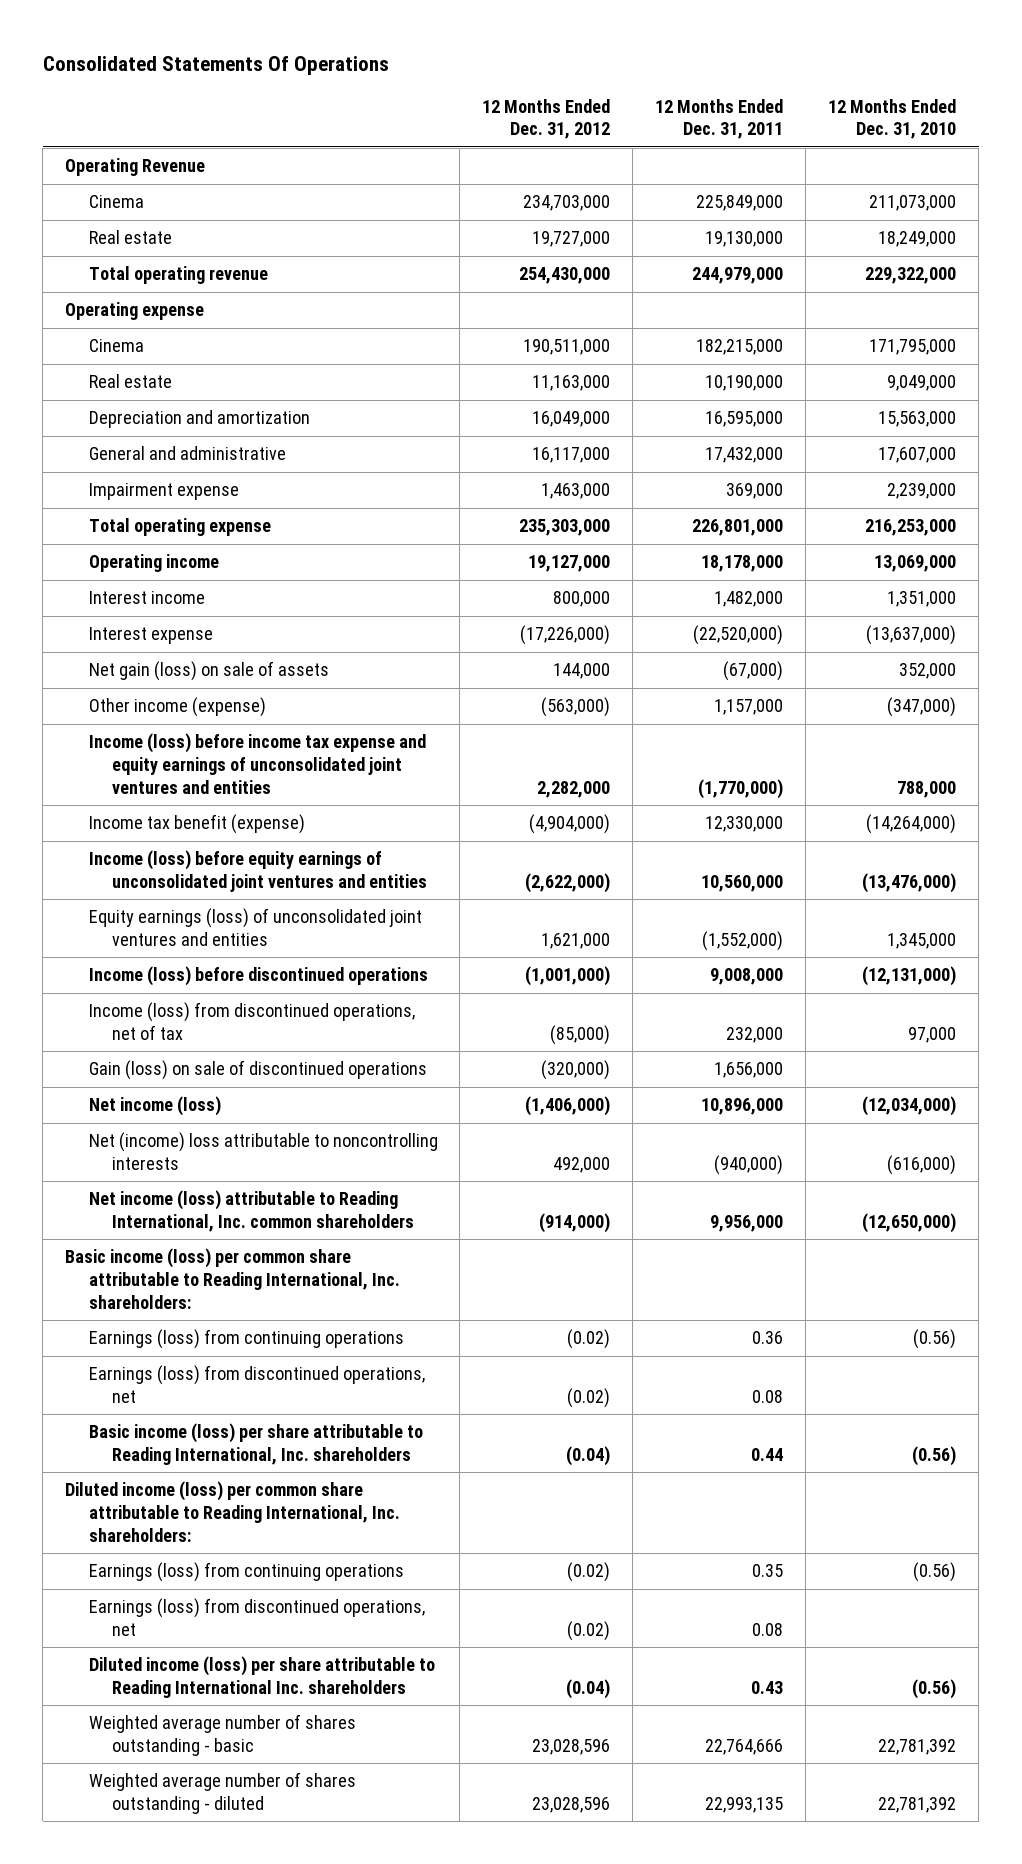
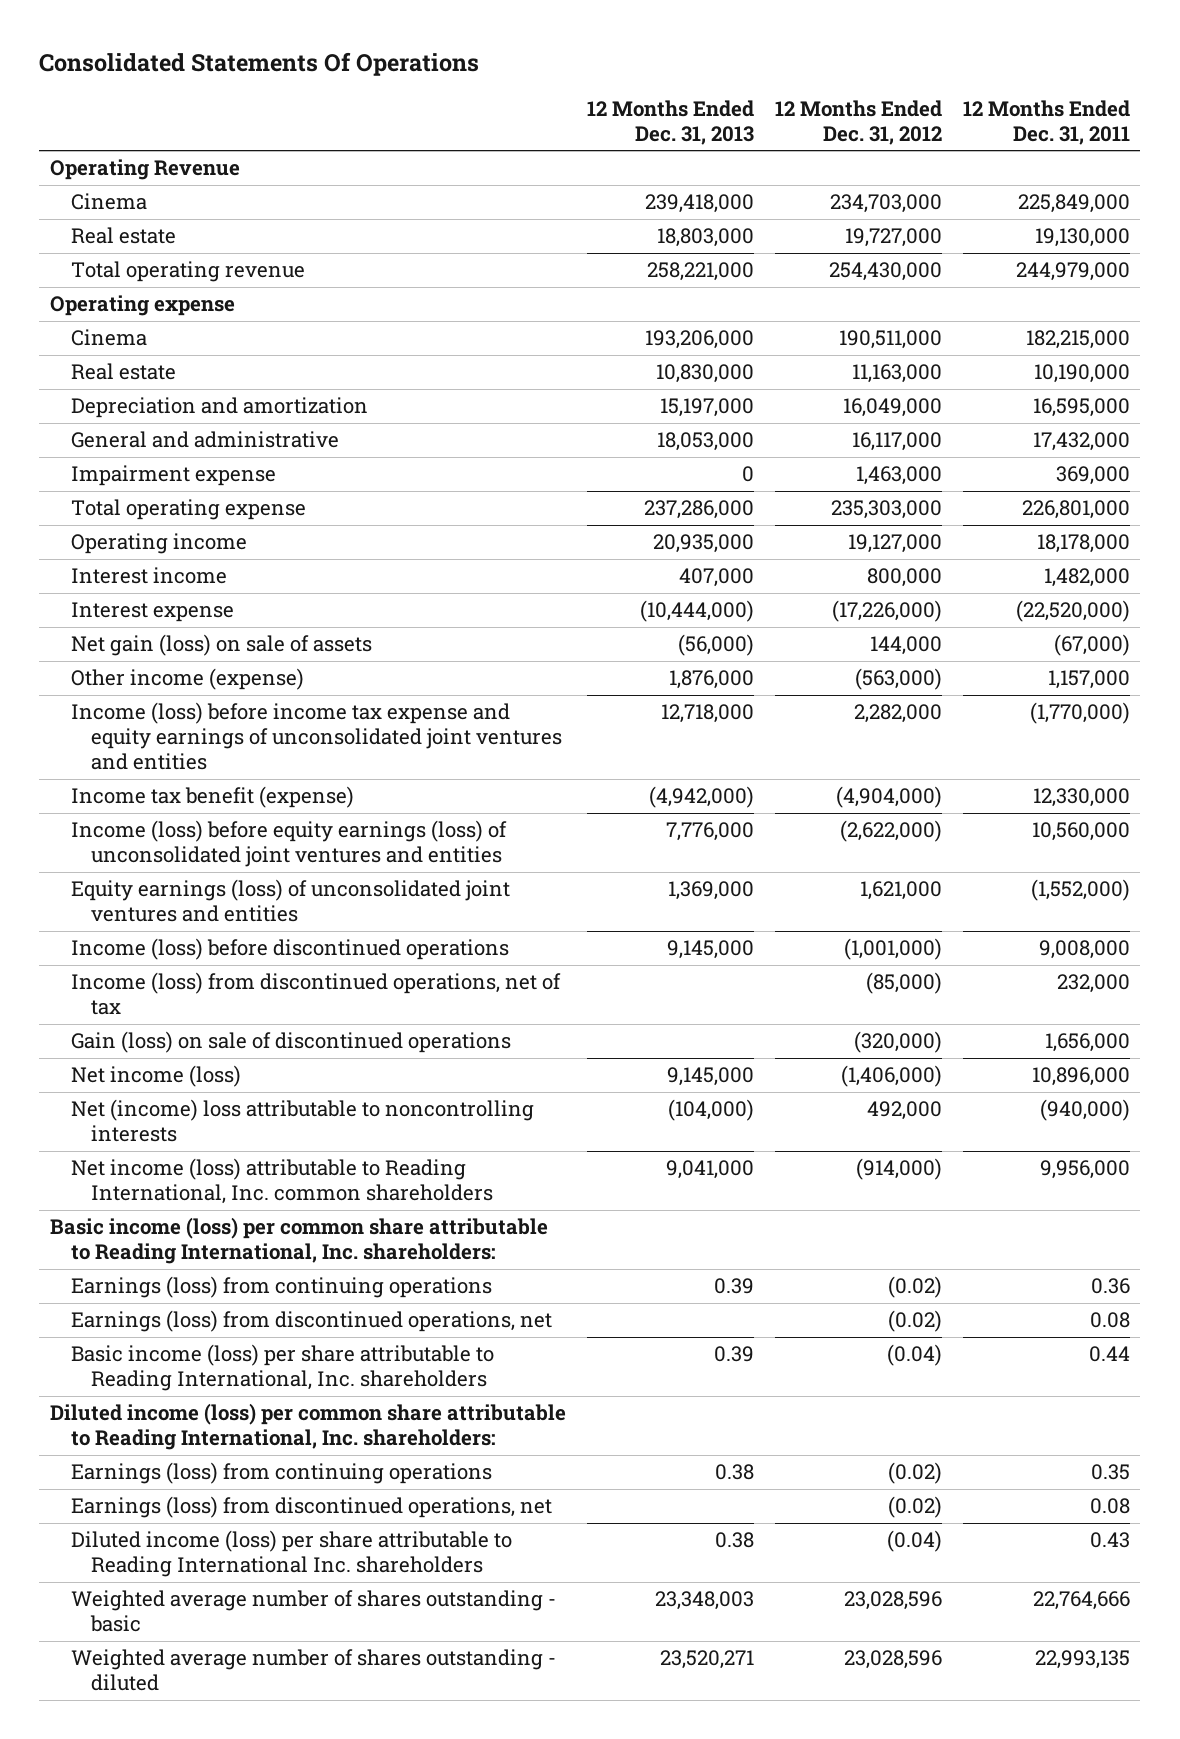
- | 12 Months Ended Dec. 31, 2012 | 12 Months Ended Dec. 31, 2011 | 12 Months Ended Dec. 31, 2010
+ | 12 Months Ended Dec. 31, 2013 | 12 Months Ended Dec. 31, 2012 | 12 Months Ended Dec. 31, 2011
- Income (loss) before equity earnings of unconsolidated joint ventures and entities | (2,622,000) | 10,560,000 | (13,476,000)
+ Income (loss) before equity earnings (loss) of unconsolidated joint ventures and entities | 7,776,000 | (2,622,000) | 10,560,000

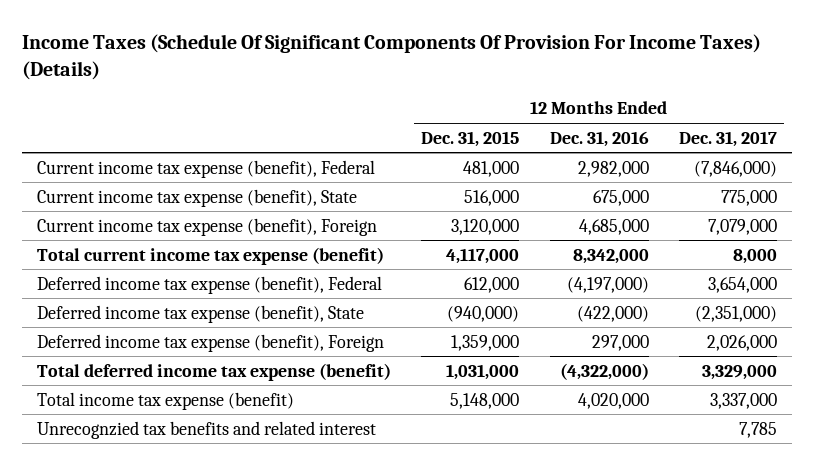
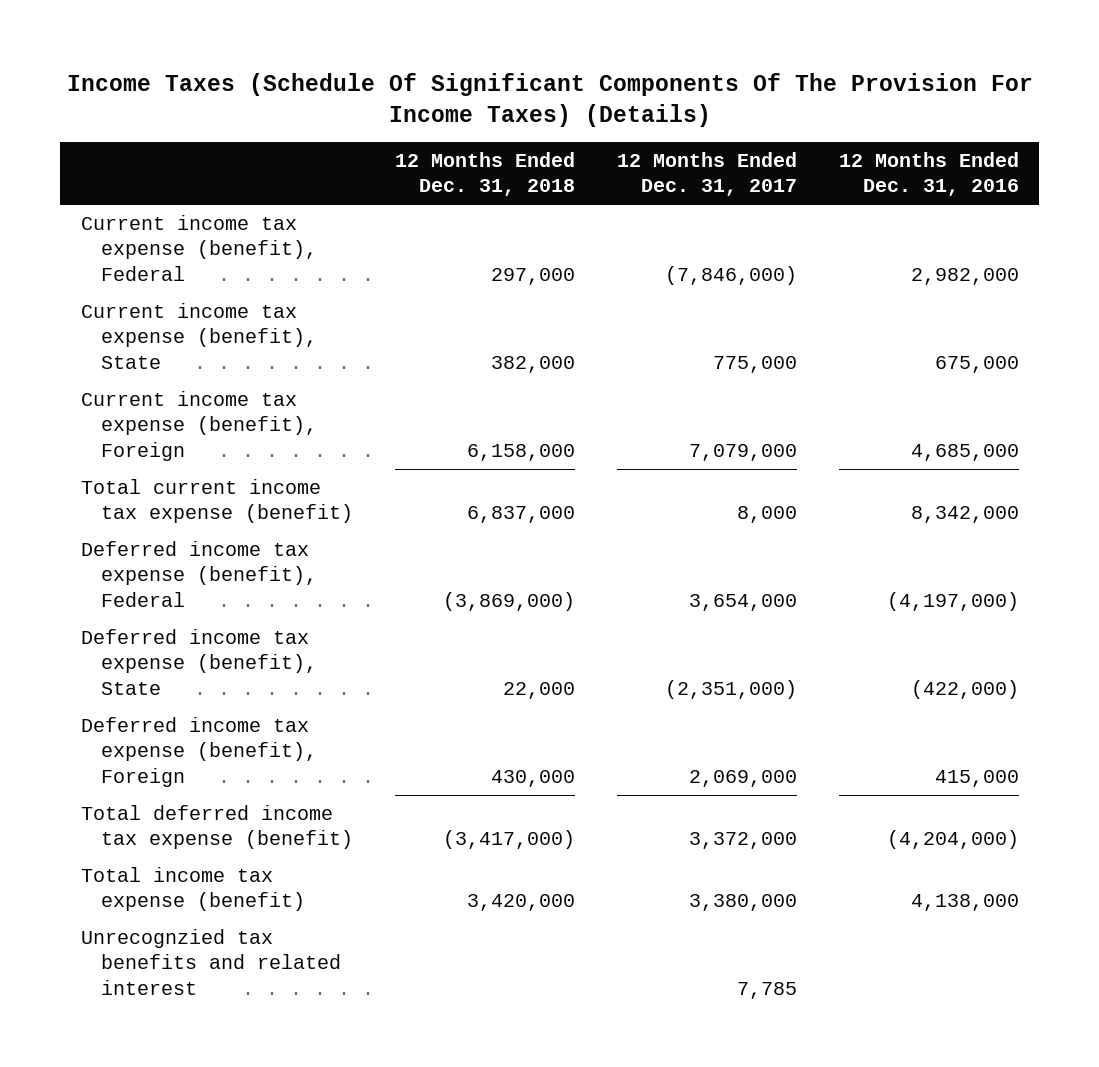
- Income Taxes (Schedule Of Significant Components Of Provision For Income Taxes) (Details)
+ Income Taxes (Schedule Of Significant Components Of The Provision For Income Taxes) (Details)
- | 12 Months Ended Dec. 31, 2015 | 12 Months Ended Dec. 31, 2016 | 12 Months Ended Dec. 31, 2017
+ | 12 Months Ended Dec. 31, 2018 | 12 Months Ended Dec. 31, 2017 | 12 Months Ended Dec. 31, 2016
- Deferred income tax expense (benefit), Foreign | 1,359,000 | 297,000 | 2,026,000
- Total deferred income tax expense (benefit) | 1,031,000 | (4,322,000) | 3,329,000
- Total income tax expense (benefit) | 5,148,000 | 4,020,000 | 3,337,000
+ Deferred income tax expense (benefit), Foreign | 430,000 | 2,069,000 | 415,000
+ Total deferred income tax expense (benefit) | (3,417,000) | 3,372,000 | (4,204,000)
+ Total income tax expense (benefit) | 3,420,000 | 3,380,000 | 4,138,000

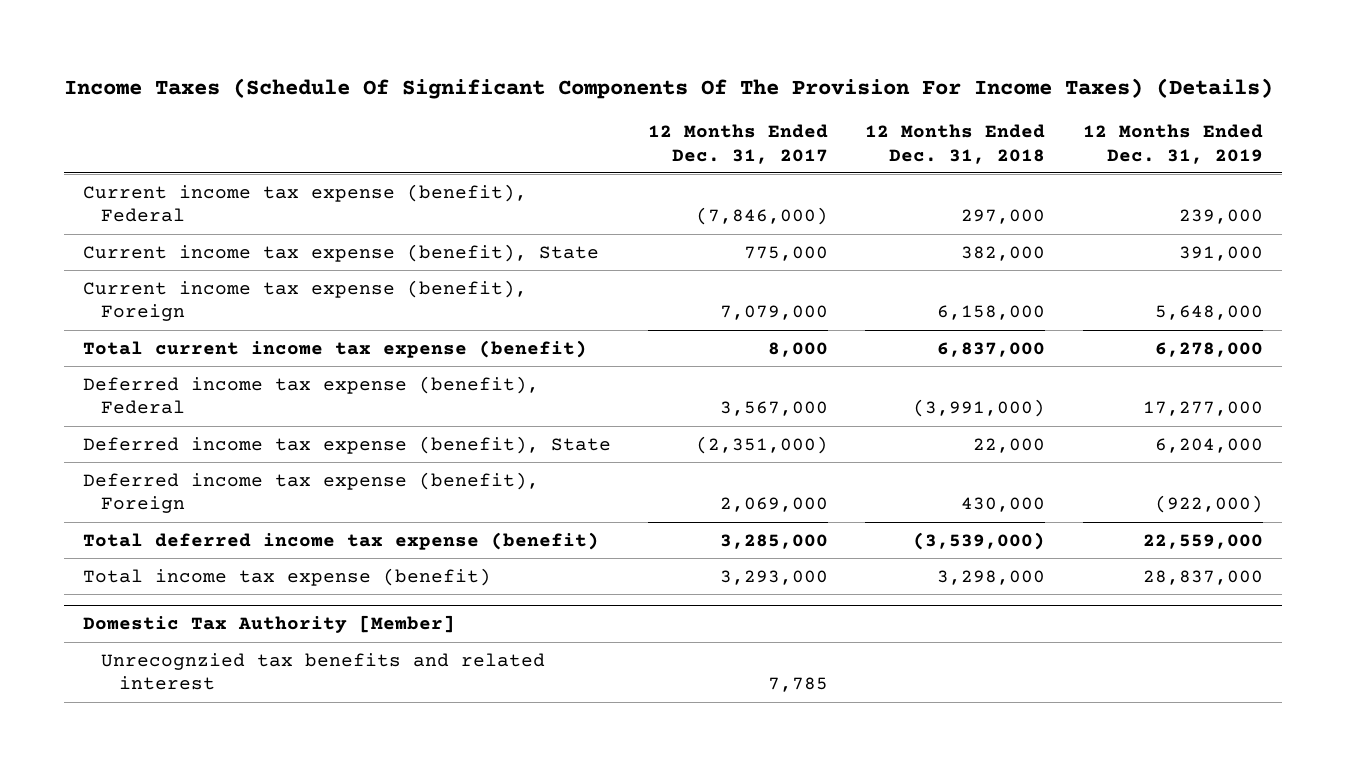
- | 12 Months Ended Dec. 31, 2018 | 12 Months Ended Dec. 31, 2017 | 12 Months Ended Dec. 31, 2016
+ | 12 Months Ended Dec. 31, 2017 | 12 Months Ended Dec. 31, 2018 | 12 Months Ended Dec. 31, 2019
- Deferred income tax expense (benefit), Federal | (3,869,000) | 3,654,000 | (4,197,000)
+ Deferred income tax expense (benefit), Federal | 3,567,000 | (3,991,000) | 17,277,000
- Total deferred income tax expense (benefit) | (3,417,000) | 3,372,000 | (4,204,000)
- Total income tax expense (benefit) | 3,420,000 | 3,380,000 | 4,138,000
+ Total deferred income tax expense (benefit) | 3,285,000 | (3,539,000) | 22,559,000
+ Total income tax expense (benefit) | 3,293,000 | 3,298,000 | 28,837,000
+ Domestic Tax Authority [Member]

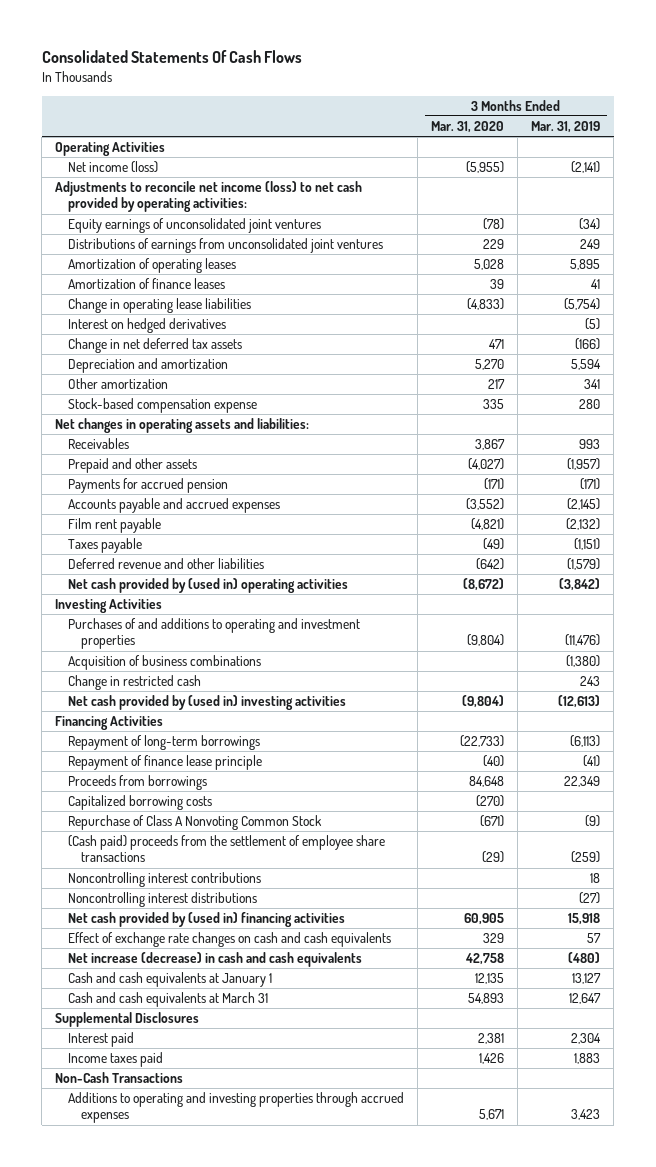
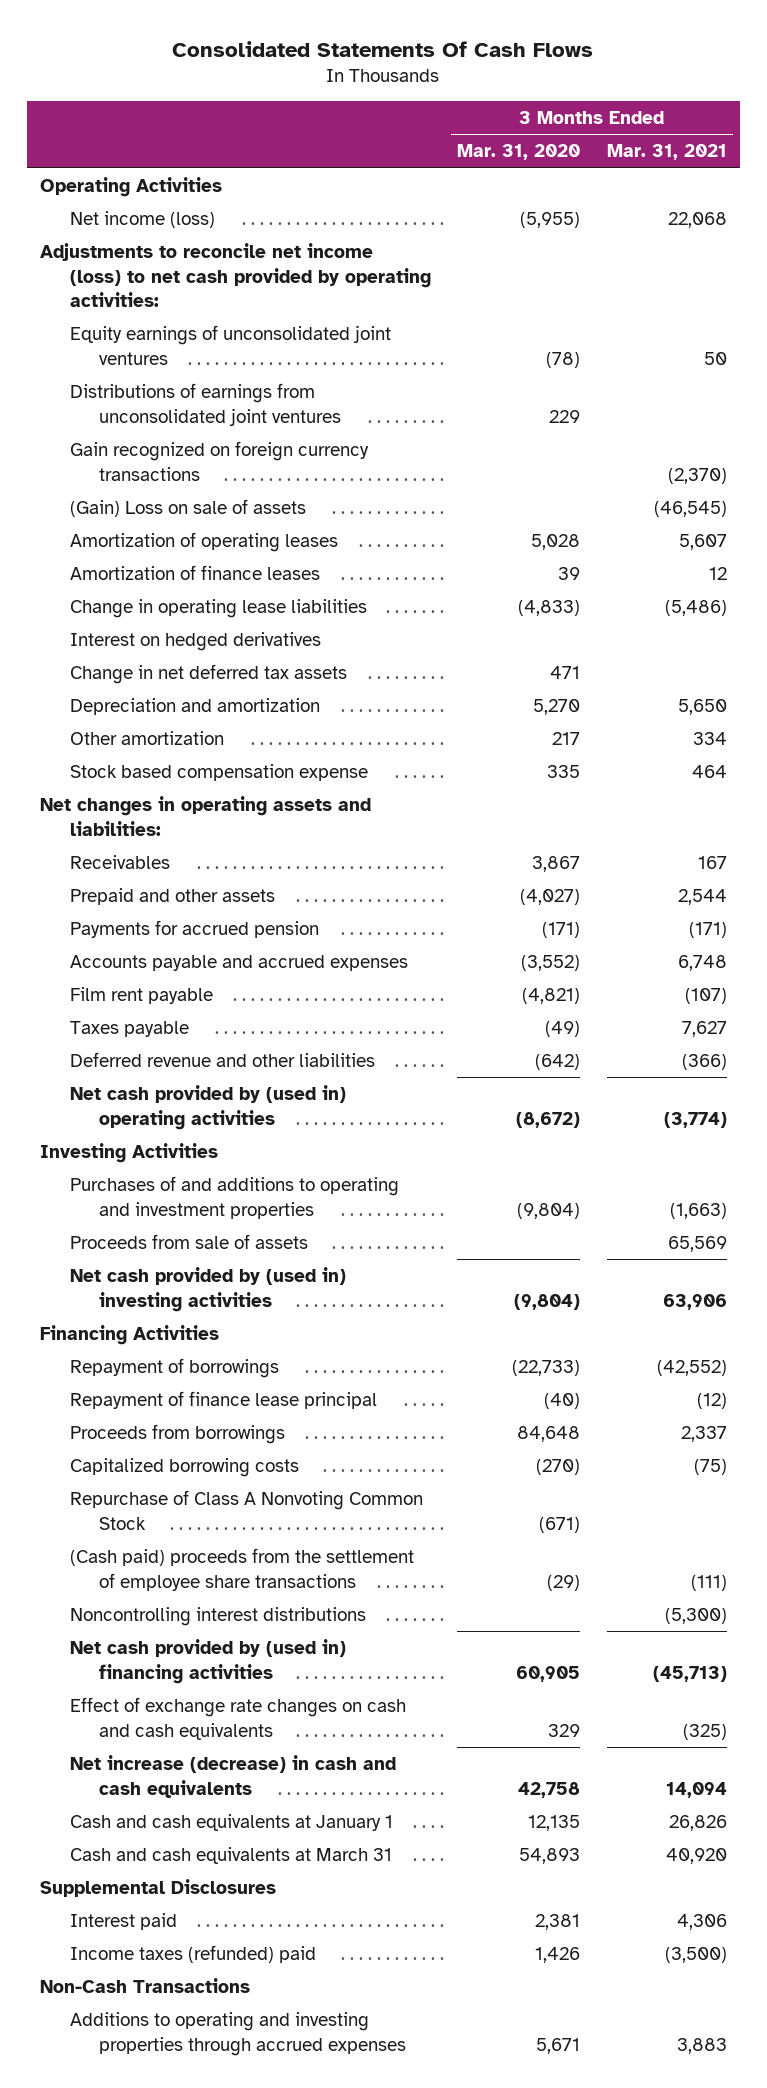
- | 3 Months Ended Mar. 31, 2020 | 3 Months Ended Mar. 31, 2019
+ | 3 Months Ended Mar. 31, 2020 | 3 Months Ended Mar. 31, 2021
+ Gain recognized on foreign currency transactions | | (2,370)
+ (Gain) Loss on sale of assets | | (46,545)
- Stock-based compensation expense | 335 | 280
+ Stock based compensation expense | 335 | 464
- Acquisition of business combinations | | (1,380)
- Change in restricted cash | | 243
+ Proceeds from sale of assets | | 65,569
- Repayment of long-term borrowings | (22,733) | (6,113)
- Repayment of finance lease principle | (40) | (41)
+ Repayment of borrowings | (22,733) | (42,552)
+ Repayment of finance lease principal | (40) | (12)
- Noncontrolling interest contributions | | 18
- Income taxes paid | 1,426 | 1,883
+ Income taxes (refunded) paid | 1,426 | (3,500)

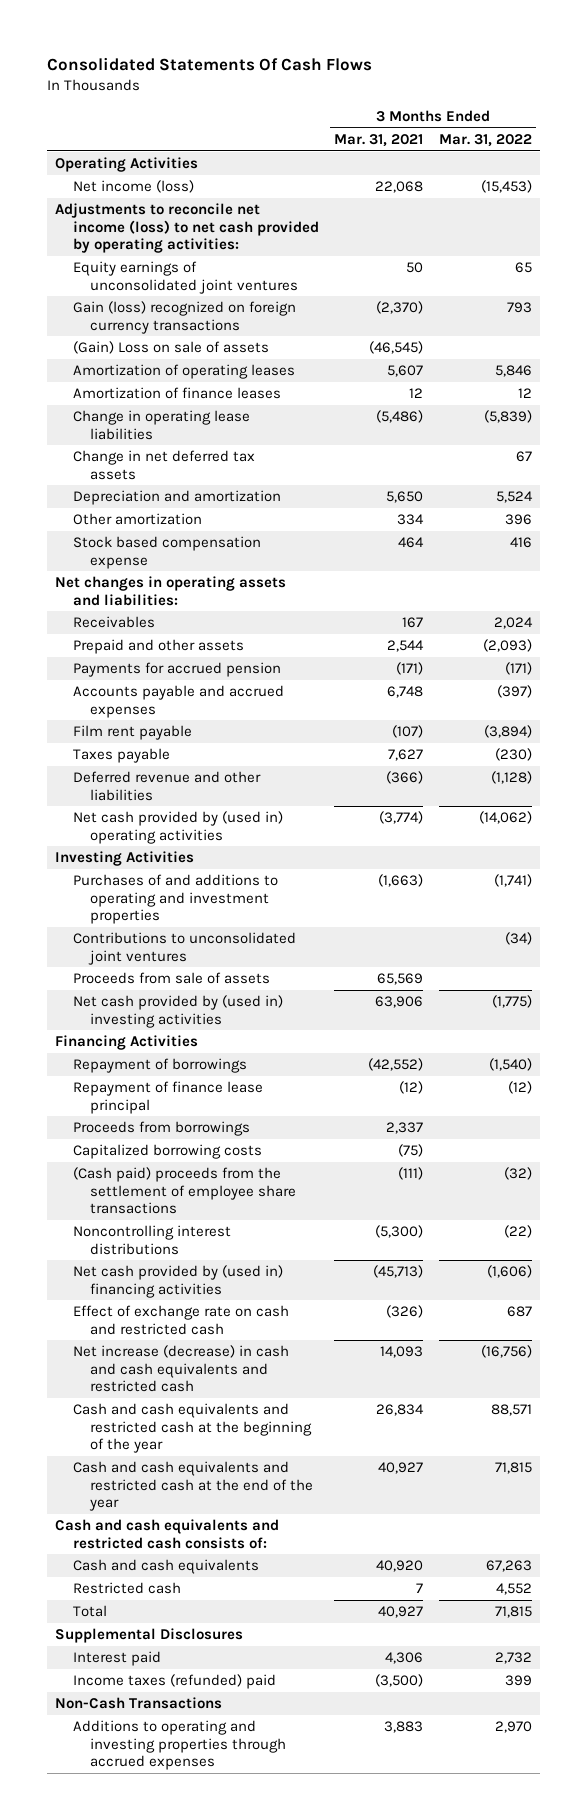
- | 3 Months Ended Mar. 31, 2020 | 3 Months Ended Mar. 31, 2021
+ | 3 Months Ended Mar. 31, 2021 | 3 Months Ended Mar. 31, 2022
- Distributions of earnings from unconsolidated joint ventures | 229 |
- Gain recognized on foreign currency transactions | | (2,370)
+ Gain (loss) recognized on foreign currency transactions | (2,370) | 793
- Interest on hedged derivatives
+ Contributions to unconsolidated joint ventures | | (34)
- Repurchase of Class A Nonvoting Common Stock | (671) |
- Effect of exchange rate changes on cash and cash equivalents | 329 | (325)
- Net increase (decrease) in cash and cash equivalents | 42,758 | 14,094
- Cash and cash equivalents at January 1 | 12,135 | 26,826
- Cash and cash equivalents at March 31 | 54,893 | 40,920
+ Effect of exchange rate on cash and restricted cash | (326) | 687
+ Net increase (decrease) in cash and cash equivalents and restricted cash | 14,093 | (16,756)
+ Cash and cash equivalents and restricted cash at the beginning of the year | 26,834 | 88,571
+ Cash and cash equivalents and restricted cash at the end of the year | 40,927 | 71,815
+ Cash and cash equivalents and restricted cash consists of:
+ Cash and cash equivalents | 40,920 | 67,263
+ Restricted cash | 7 | 4,552
+ Total | 40,927 | 71,815

